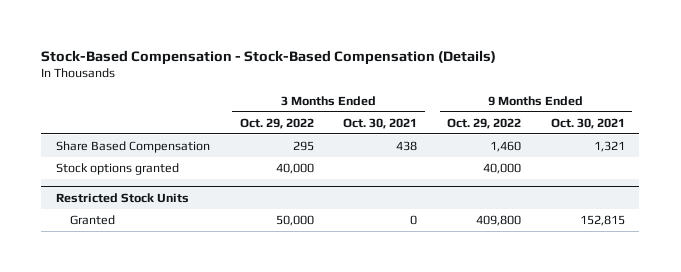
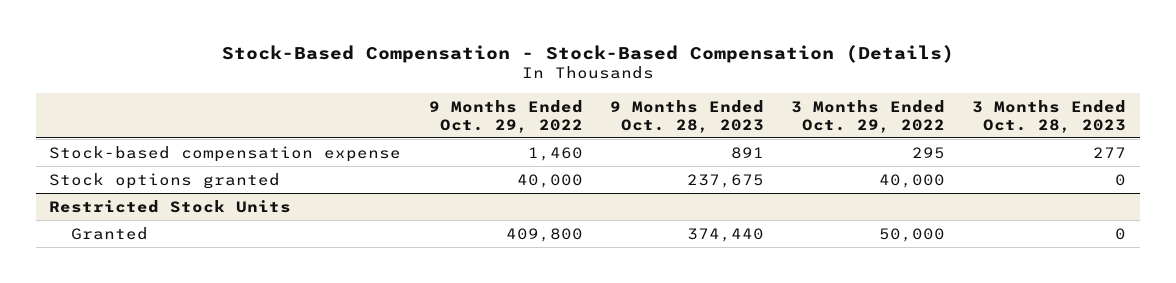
- | 3 Months Ended Oct. 29, 2022 | 3 Months Ended Oct. 30, 2021 | 9 Months Ended Oct. 29, 2022 | 9 Months Ended Oct. 30, 2021
+ | 9 Months Ended Oct. 29, 2022 | 9 Months Ended Oct. 28, 2023 | 3 Months Ended Oct. 29, 2022 | 3 Months Ended Oct. 28, 2023
- Share Based Compensation | 295 | 438 | 1,460 | 1,321
+ Stock-based compensation expense | 1,460 | 891 | 295 | 277

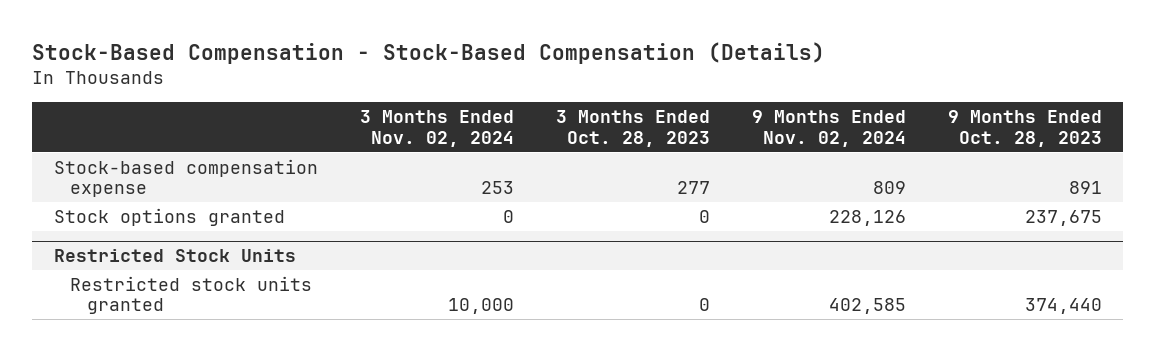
- | 9 Months Ended Oct. 29, 2022 | 9 Months Ended Oct. 28, 2023 | 3 Months Ended Oct. 29, 2022 | 3 Months Ended Oct. 28, 2023
+ | 3 Months Ended Nov. 02, 2024 | 3 Months Ended Oct. 28, 2023 | 9 Months Ended Nov. 02, 2024 | 9 Months Ended Oct. 28, 2023
@ Restricted Stock Units
- Granted | 409,800 | 374,440 | 50,000 | 0
+ Restricted stock units granted | 10,000 | 0 | 402,585 | 374,440

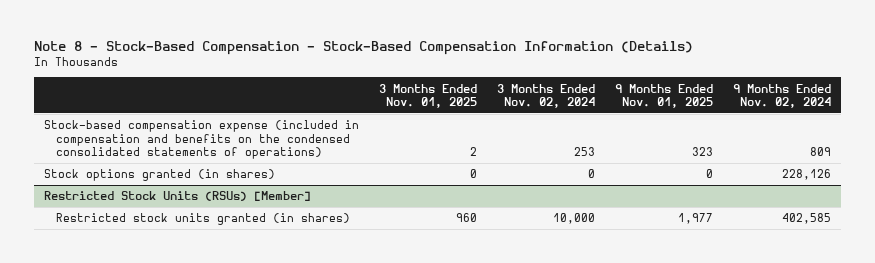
- Stock-Based Compensation - Stock-Based Compensation (Details)
+ Note 8 - Stock-Based Compensation - Stock-Based Compensation Information (Details)
- | 3 Months Ended Nov. 02, 2024 | 3 Months Ended Oct. 28, 2023 | 9 Months Ended Nov. 02, 2024 | 9 Months Ended Oct. 28, 2023
+ | 3 Months Ended Nov. 01, 2025 | 3 Months Ended Nov. 02, 2024 | 9 Months Ended Nov. 01, 2025 | 9 Months Ended Nov. 02, 2024
- Stock-based compensation expense | 253 | 277 | 809 | 891
- Stock options granted | 0 | 0 | 228,126 | 237,675
- Restricted Stock Units
- Restricted stock units granted | 10,000 | 0 | 402,585 | 374,440
+ Stock-based compensation expense (included in compensation and benefits on the condensed consolidated statements of operations) | 2 | 253 | 323 | 809
+ Stock options granted (in shares) | 0 | 0 | 0 | 228,126
+ Restricted Stock Units (RSUs) [Member]
+ Restricted stock units granted (in shares) | 960 | 10,000 | 1,977 | 402,585

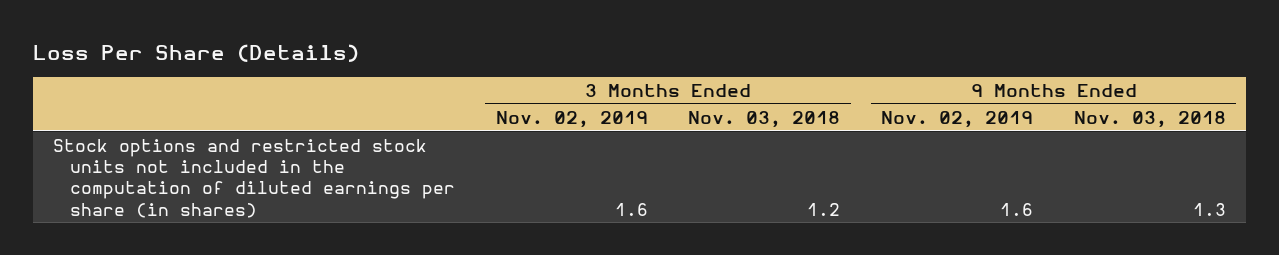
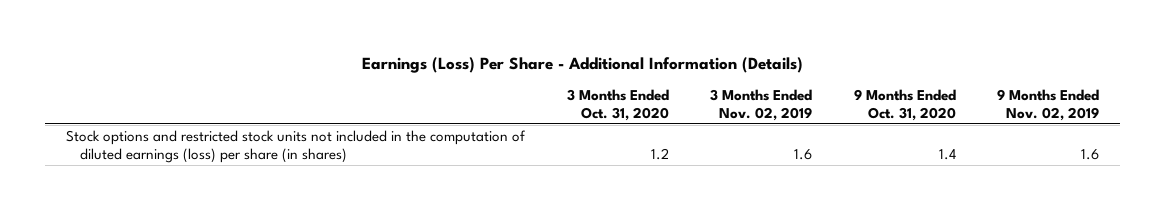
- Loss Per Share (Details)
+ Earnings (Loss) Per Share - Additional Information (Details)
- | 3 Months Ended Nov. 02, 2019 | 3 Months Ended Nov. 03, 2018 | 9 Months Ended Nov. 02, 2019 | 9 Months Ended Nov. 03, 2018
+ | 3 Months Ended Oct. 31, 2020 | 3 Months Ended Nov. 02, 2019 | 9 Months Ended Oct. 31, 2020 | 9 Months Ended Nov. 02, 2019
- Stock options and restricted stock units not included in the computation of diluted earnings per share (in shares) | 1.6 | 1.2 | 1.6 | 1.3
+ Stock options and restricted stock units not included in the computation of diluted earnings (loss) per share (in shares) | 1.2 | 1.6 | 1.4 | 1.6

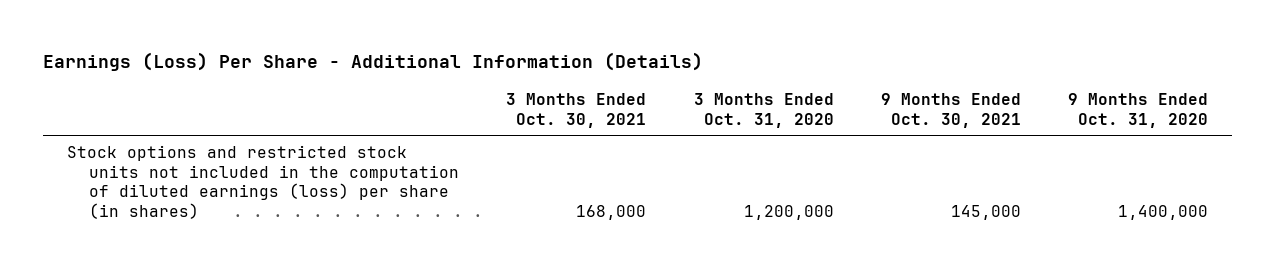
- | 3 Months Ended Oct. 31, 2020 | 3 Months Ended Nov. 02, 2019 | 9 Months Ended Oct. 31, 2020 | 9 Months Ended Nov. 02, 2019
+ | 3 Months Ended Oct. 30, 2021 | 3 Months Ended Oct. 31, 2020 | 9 Months Ended Oct. 30, 2021 | 9 Months Ended Oct. 31, 2020
- Stock options and restricted stock units not included in the computation of diluted earnings (loss) per share (in shares) | 1.2 | 1.6 | 1.4 | 1.6
+ Stock options and restricted stock units not included in the computation of diluted earnings (loss) per share (in shares) | 168,000 | 1,200,000 | 145,000 | 1,400,000

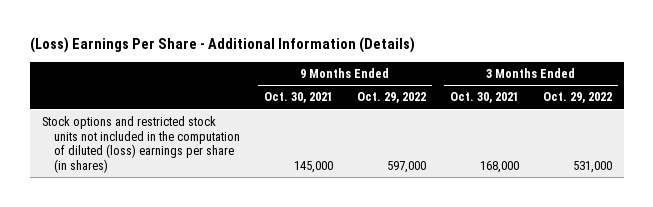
- Earnings (Loss) Per Share - Additional Information (Details)
+ (Loss) Earnings Per Share - Additional Information (Details)
- | 3 Months Ended Oct. 30, 2021 | 3 Months Ended Oct. 31, 2020 | 9 Months Ended Oct. 30, 2021 | 9 Months Ended Oct. 31, 2020
+ | 9 Months Ended Oct. 30, 2021 | 9 Months Ended Oct. 29, 2022 | 3 Months Ended Oct. 30, 2021 | 3 Months Ended Oct. 29, 2022
- Stock options and restricted stock units not included in the computation of diluted earnings (loss) per share (in shares) | 168,000 | 1,200,000 | 145,000 | 1,400,000
+ Stock options and restricted stock units not included in the computation of diluted (loss) earnings per share (in shares) | 145,000 | 597,000 | 168,000 | 531,000

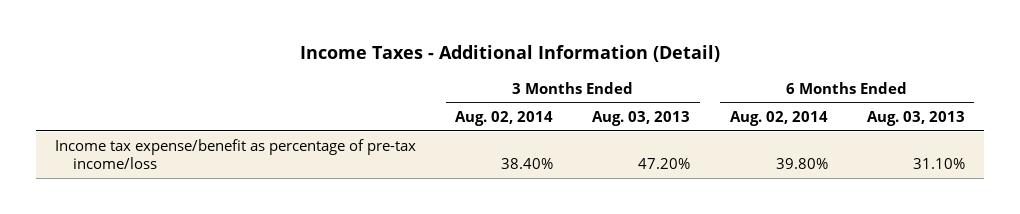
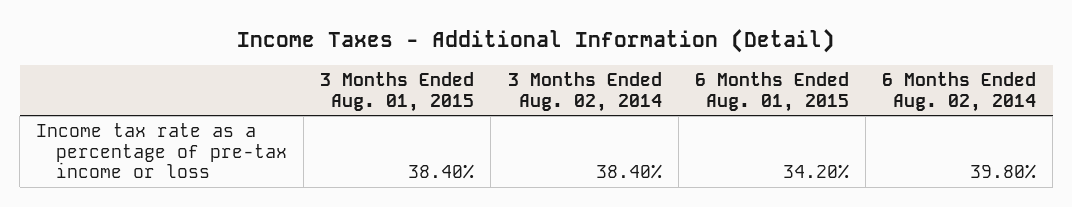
- | 3 Months Ended Aug. 02, 2014 | 3 Months Ended Aug. 03, 2013 | 6 Months Ended Aug. 02, 2014 | 6 Months Ended Aug. 03, 2013
+ | 3 Months Ended Aug. 01, 2015 | 3 Months Ended Aug. 02, 2014 | 6 Months Ended Aug. 01, 2015 | 6 Months Ended Aug. 02, 2014
- Income tax expense/benefit as percentage of pre-tax income/loss | 38.40% | 47.20% | 39.80% | 31.10%
+ Income tax rate as a percentage of pre-tax income or loss | 38.40% | 38.40% | 34.20% | 39.80%

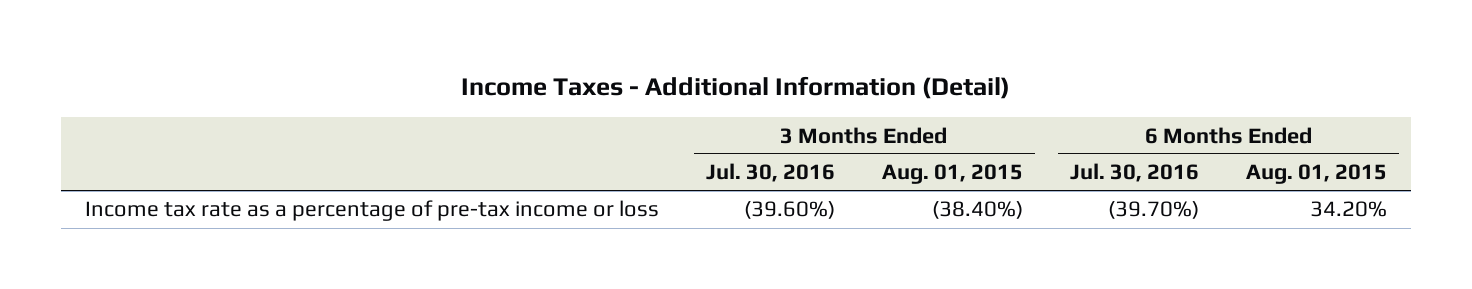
- | 3 Months Ended Aug. 01, 2015 | 3 Months Ended Aug. 02, 2014 | 6 Months Ended Aug. 01, 2015 | 6 Months Ended Aug. 02, 2014
+ | 3 Months Ended Jul. 30, 2016 | 3 Months Ended Aug. 01, 2015 | 6 Months Ended Jul. 30, 2016 | 6 Months Ended Aug. 01, 2015
- Income tax rate as a percentage of pre-tax income or loss | 38.40% | 38.40% | 34.20% | 39.80%
+ Income tax rate as a percentage of pre-tax income or loss | (39.60%) | (38.40%) | (39.70%) | 34.20%

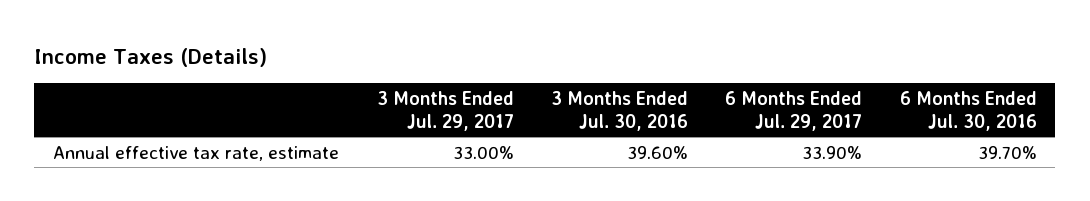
- Income Taxes - Additional Information (Detail)
+ Income Taxes (Details)
- | 3 Months Ended Jul. 30, 2016 | 3 Months Ended Aug. 01, 2015 | 6 Months Ended Jul. 30, 2016 | 6 Months Ended Aug. 01, 2015
+ | 3 Months Ended Jul. 29, 2017 | 3 Months Ended Jul. 30, 2016 | 6 Months Ended Jul. 29, 2017 | 6 Months Ended Jul. 30, 2016
- Income tax rate as a percentage of pre-tax income or loss | (39.60%) | (38.40%) | (39.70%) | 34.20%
+ Annual effective tax rate, estimate | 33.00% | 39.60% | 33.90% | 39.70%

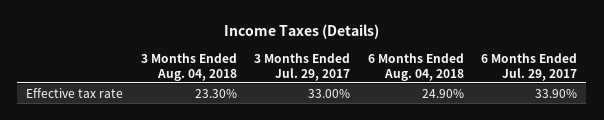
- | 3 Months Ended Jul. 29, 2017 | 3 Months Ended Jul. 30, 2016 | 6 Months Ended Jul. 29, 2017 | 6 Months Ended Jul. 30, 2016
+ | 3 Months Ended Aug. 04, 2018 | 3 Months Ended Jul. 29, 2017 | 6 Months Ended Aug. 04, 2018 | 6 Months Ended Jul. 29, 2017
- Annual effective tax rate, estimate | 33.00% | 39.60% | 33.90% | 39.70%
+ Effective tax rate | 23.30% | 33.00% | 24.90% | 33.90%

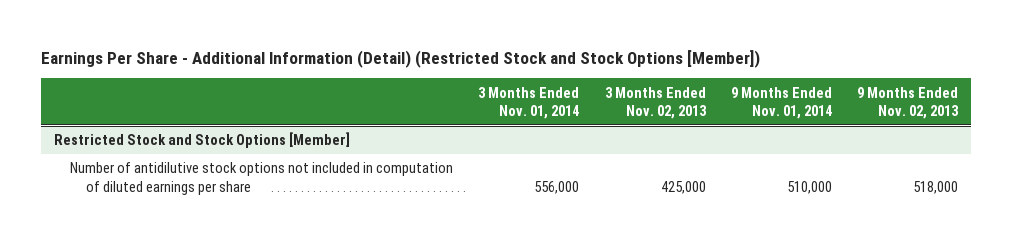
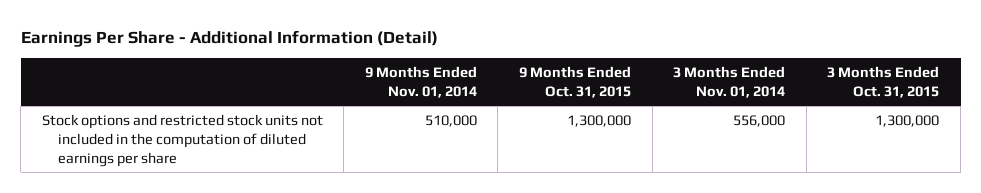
- Earnings Per Share - Additional Information (Detail) (Restricted Stock and Stock Options [Member])
+ Earnings Per Share - Additional Information (Detail)
- | 3 Months Ended Nov. 01, 2014 | 3 Months Ended Nov. 02, 2013 | 9 Months Ended Nov. 01, 2014 | 9 Months Ended Nov. 02, 2013
+ | 9 Months Ended Nov. 01, 2014 | 9 Months Ended Oct. 31, 2015 | 3 Months Ended Nov. 01, 2014 | 3 Months Ended Oct. 31, 2015
- Restricted Stock and Stock Options [Member]
- Number of antidilutive stock options not included in computation of diluted earnings per share | 556,000 | 425,000 | 510,000 | 518,000
+ Stock options and restricted stock units not included in the computation of diluted earnings per share | 510,000 | 1,300,000 | 556,000 | 1,300,000

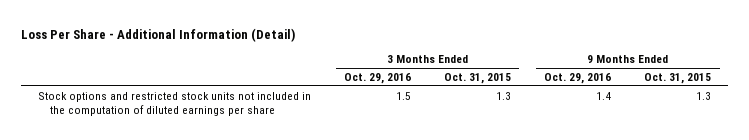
- Earnings Per Share - Additional Information (Detail)
+ Loss Per Share - Additional Information (Detail)
- | 9 Months Ended Nov. 01, 2014 | 9 Months Ended Oct. 31, 2015 | 3 Months Ended Nov. 01, 2014 | 3 Months Ended Oct. 31, 2015
+ | 3 Months Ended Oct. 29, 2016 | 3 Months Ended Oct. 31, 2015 | 9 Months Ended Oct. 29, 2016 | 9 Months Ended Oct. 31, 2015
- Stock options and restricted stock units not included in the computation of diluted earnings per share | 510,000 | 1,300,000 | 556,000 | 1,300,000
+ Stock options and restricted stock units not included in the computation of diluted earnings per share | 1.5 | 1.3 | 1.4 | 1.3

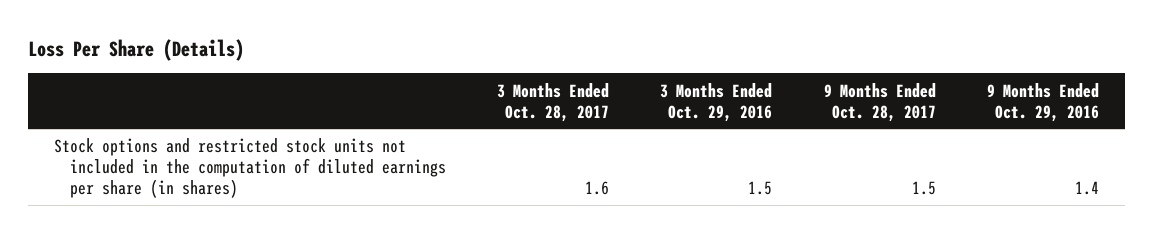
- Loss Per Share - Additional Information (Detail)
+ Loss Per Share (Details)
- | 3 Months Ended Oct. 29, 2016 | 3 Months Ended Oct. 31, 2015 | 9 Months Ended Oct. 29, 2016 | 9 Months Ended Oct. 31, 2015
+ | 3 Months Ended Oct. 28, 2017 | 3 Months Ended Oct. 29, 2016 | 9 Months Ended Oct. 28, 2017 | 9 Months Ended Oct. 29, 2016
- Stock options and restricted stock units not included in the computation of diluted earnings per share | 1.5 | 1.3 | 1.4 | 1.3
+ Stock options and restricted stock units not included in the computation of diluted earnings per share (in shares) | 1.6 | 1.5 | 1.5 | 1.4

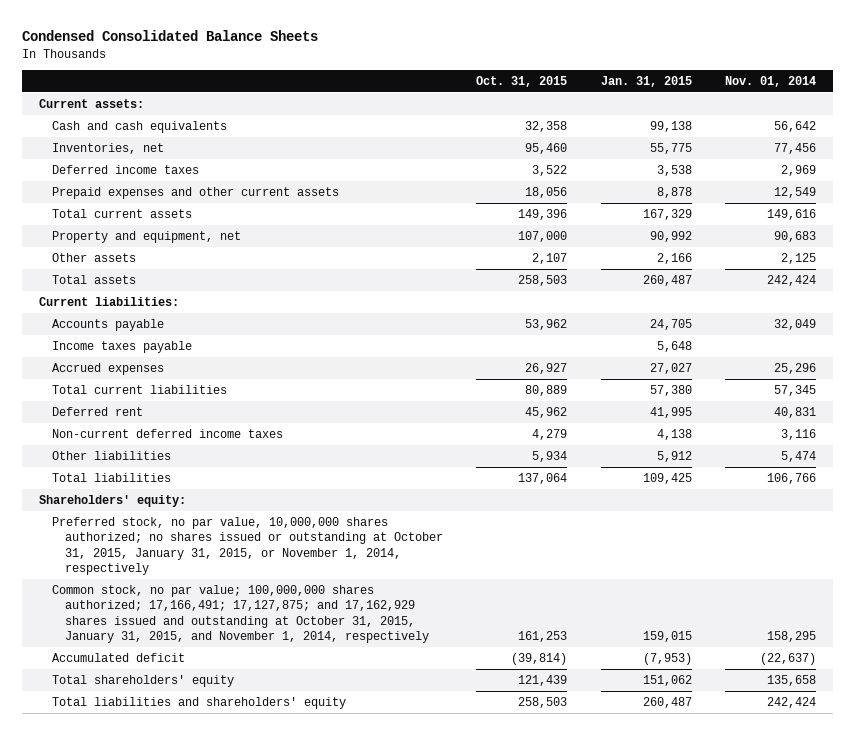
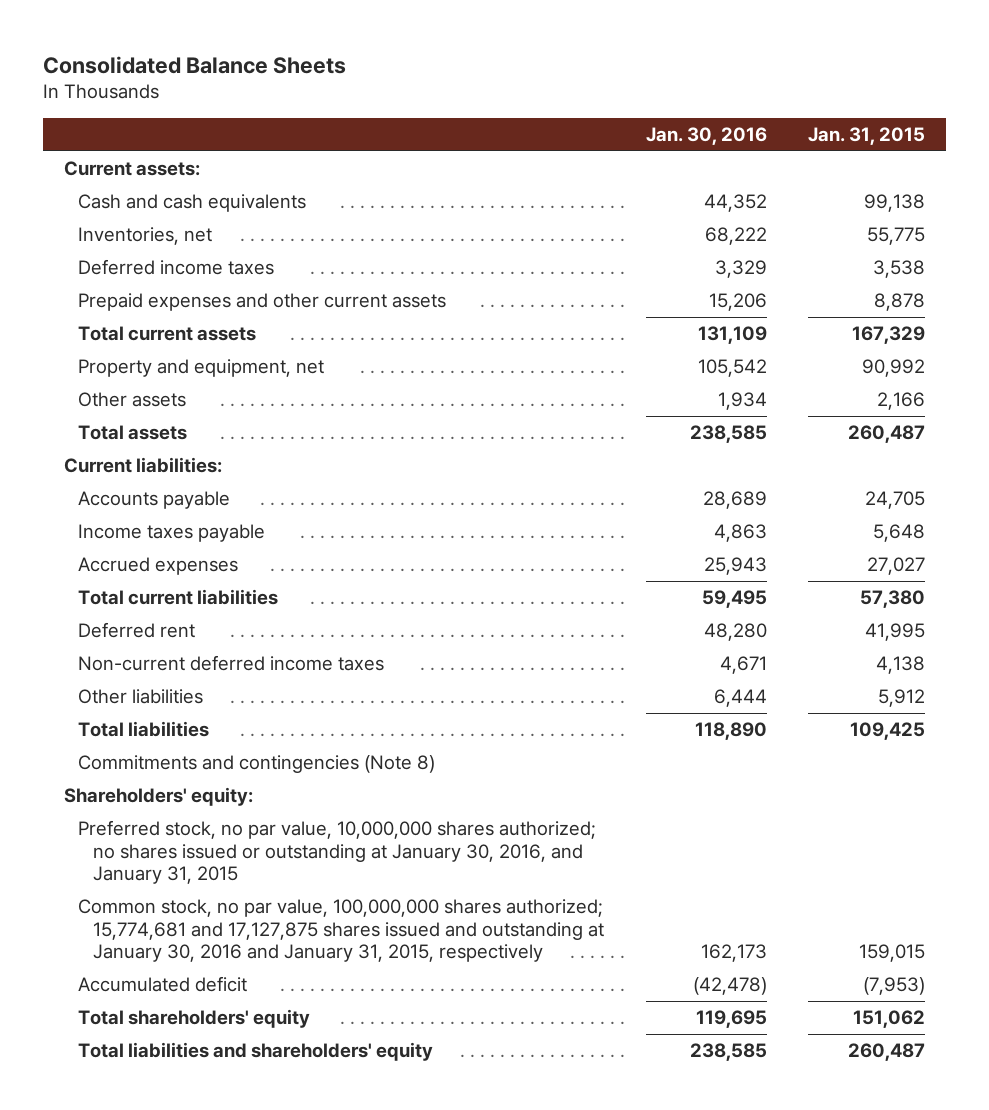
- Condensed Consolidated Balance Sheets
+ Consolidated Balance Sheets
- | Oct. 31, 2015 | Jan. 31, 2015 | Nov. 01, 2014
+ | Jan. 30, 2016 | Jan. 31, 2015
+ Commitments and contingencies (Note 8)
- Preferred stock, no par value, 10,000,000 shares authorized; no shares issued or outstanding at October 31, 2015, January 31, 2015, or November 1, 2014, respectively
- Common stock, no par value; 100,000,000 shares authorized; 17,166,491; 17,127,875; and 17,162,929 shares issued and outstanding at October 31, 2015, January 31, 2015, and November 1, 2014, respectively | 161,253 | 159,015 | 158,295
+ Preferred stock, no par value, 10,000,000 shares authorized; no shares issued or outstanding at January 30, 2016, and January 31, 2015
+ Common stock, no par value, 100,000,000 shares authorized; 15,774,681 and 17,127,875 shares issued and outstanding at January 30, 2016 and January 31, 2015, respectively | 162,173 | 159,015

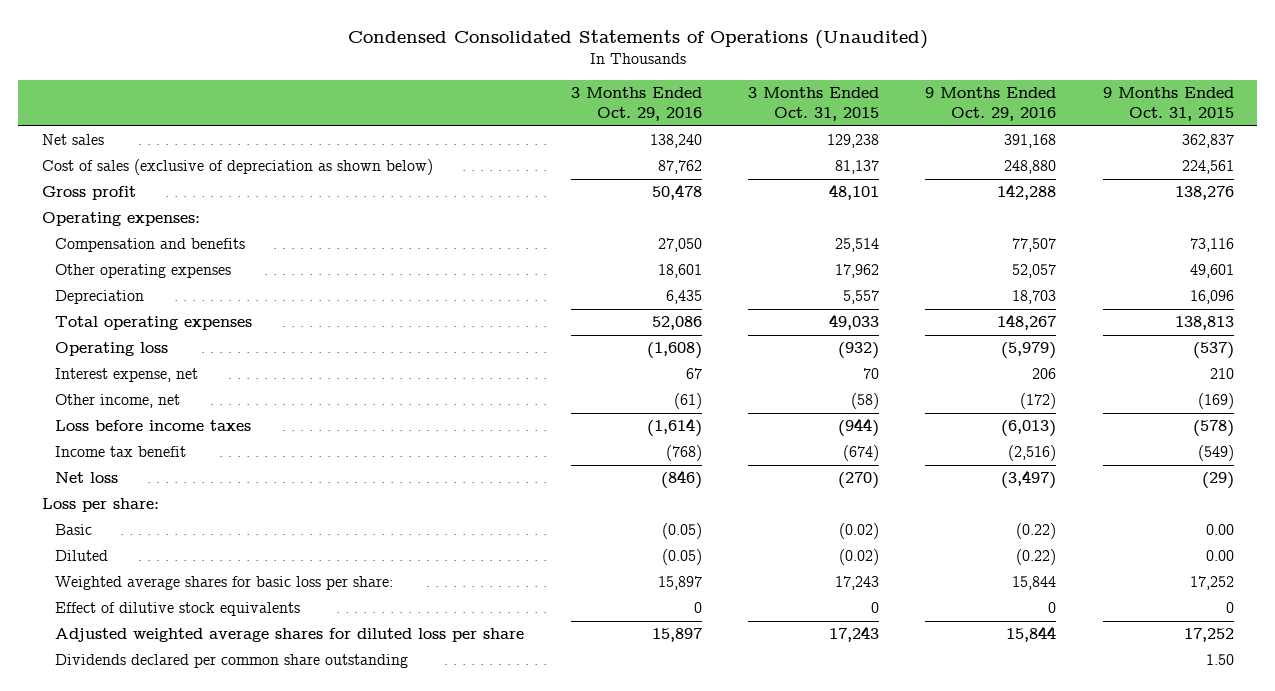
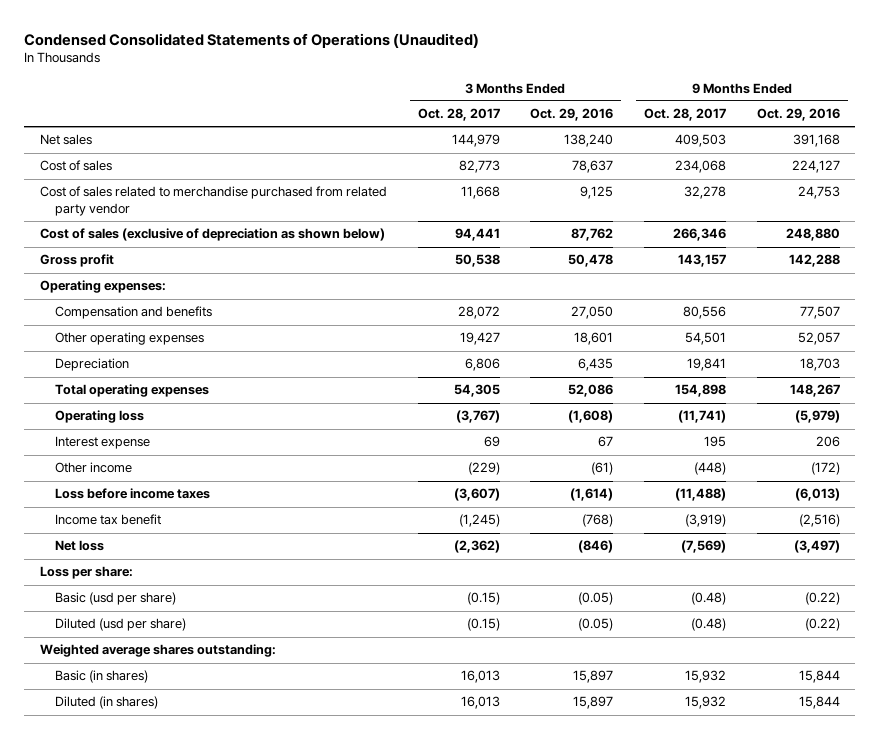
- | 3 Months Ended Oct. 29, 2016 | 3 Months Ended Oct. 31, 2015 | 9 Months Ended Oct. 29, 2016 | 9 Months Ended Oct. 31, 2015
+ | 3 Months Ended Oct. 28, 2017 | 3 Months Ended Oct. 29, 2016 | 9 Months Ended Oct. 28, 2017 | 9 Months Ended Oct. 29, 2016
+ Cost of sales | 82,773 | 78,637 | 234,068 | 224,127
+ Cost of sales related to merchandise purchased from related party vendor | 11,668 | 9,125 | 32,278 | 24,753
- Interest expense, net | 67 | 70 | 206 | 210
- Other income, net | (61) | (58) | (172) | (169)
+ Interest expense | 69 | 67 | 195 | 206
+ Other income | (229) | (61) | (448) | (172)
- Basic | (0.05) | (0.02) | (0.22) | 0.00
- Diluted | (0.05) | (0.02) | (0.22) | 0.00
- Weighted average shares for basic loss per share: | 15,897 | 17,243 | 15,844 | 17,252
- Effect of dilutive stock equivalents | 0 | 0 | 0 | 0
- Adjusted weighted average shares for diluted loss per share | 15,897 | 17,243 | 15,844 | 17,252
- Dividends declared per common share outstanding | | | | 1.50
+ Basic (usd per share) | (0.15) | (0.05) | (0.48) | (0.22)
+ Diluted (usd per share) | (0.15) | (0.05) | (0.48) | (0.22)
+ Weighted average shares outstanding:
+ Basic (in shares) | 16,013 | 15,897 | 15,932 | 15,844
+ Diluted (in shares) | 16,013 | 15,897 | 15,932 | 15,844

